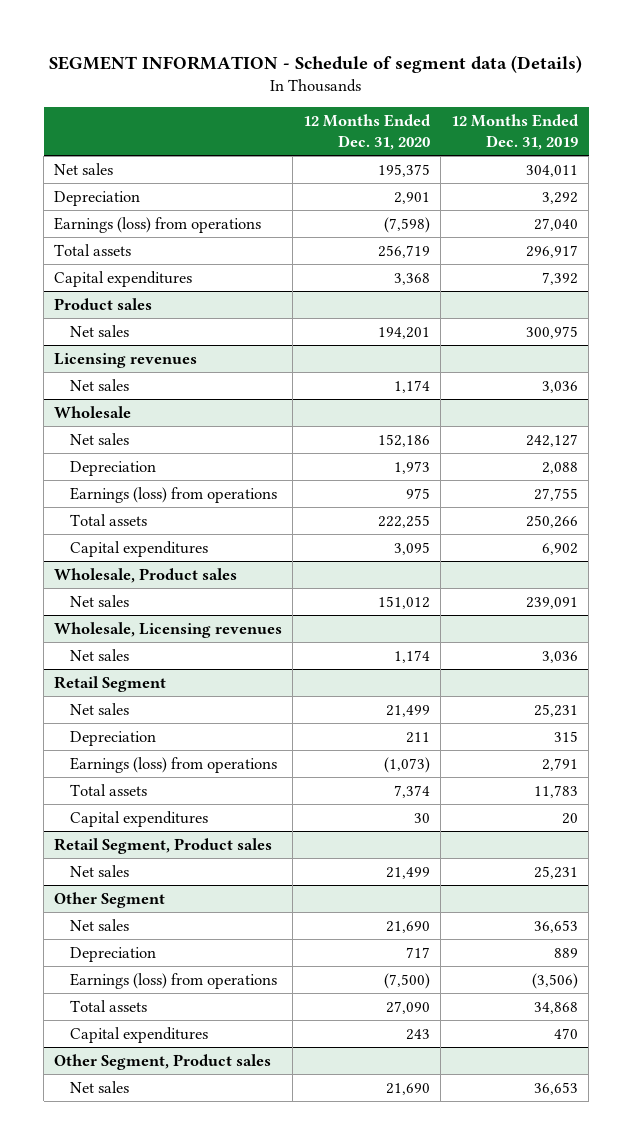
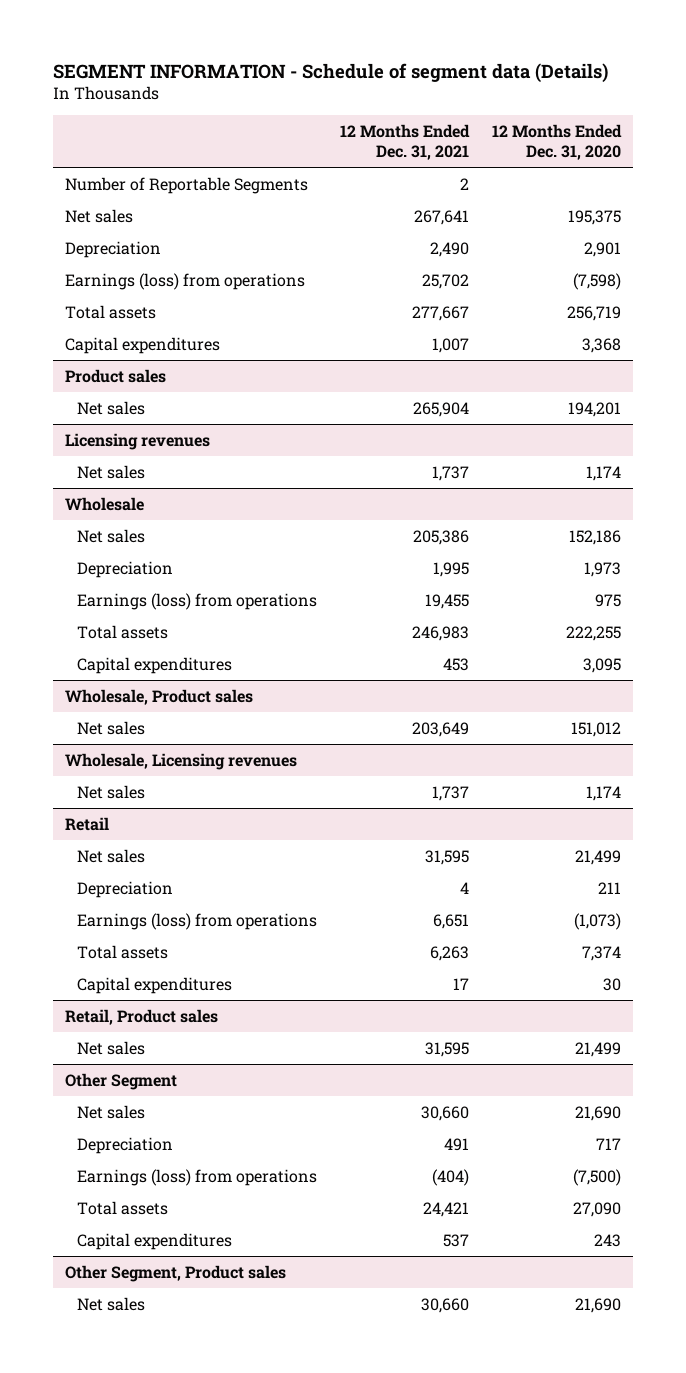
- | 12 Months Ended Dec. 31, 2020 | 12 Months Ended Dec. 31, 2019
+ | 12 Months Ended Dec. 31, 2021 | 12 Months Ended Dec. 31, 2020
+ Number of Reportable Segments | 2 |
- Retail Segment
+ Retail
- Retail Segment, Product sales
+ Retail, Product sales

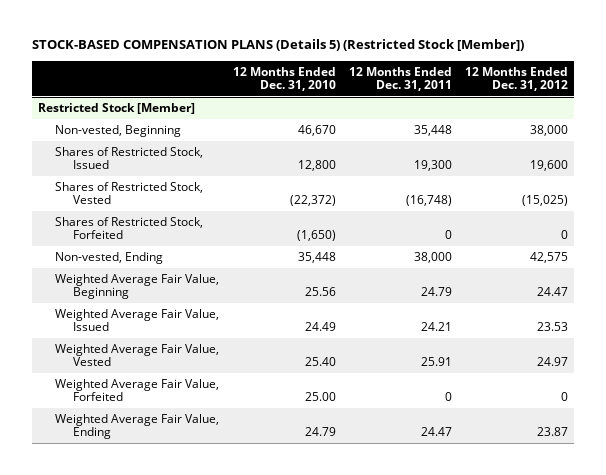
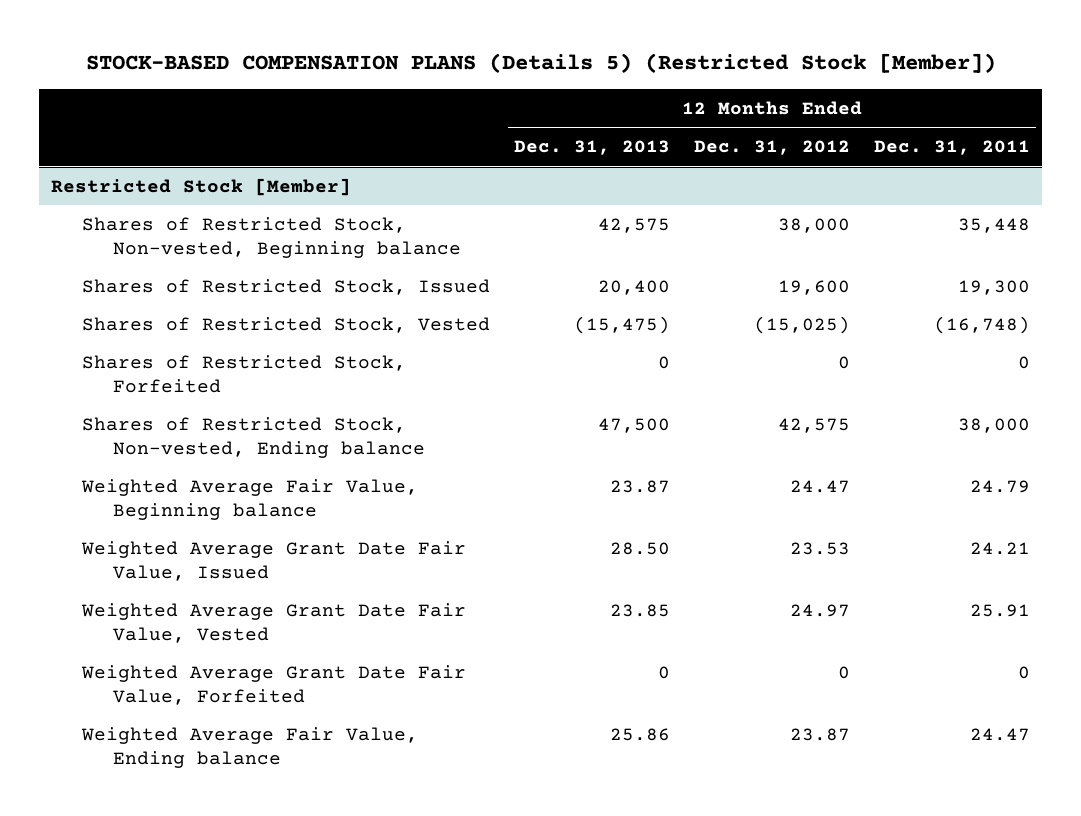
- | 12 Months Ended Dec. 31, 2010 | 12 Months Ended Dec. 31, 2011 | 12 Months Ended Dec. 31, 2012
+ | 12 Months Ended Dec. 31, 2013 | 12 Months Ended Dec. 31, 2012 | 12 Months Ended Dec. 31, 2011
@ Restricted Stock [Member]
- Non-vested, Beginning | 46,670 | 35,448 | 38,000
+ Shares of Restricted Stock, Non-vested, Beginning balance | 42,575 | 38,000 | 35,448
- Non-vested, Ending | 35,448 | 38,000 | 42,575
- Weighted Average Fair Value, Beginning | 25.56 | 24.79 | 24.47
- Weighted Average Fair Value, Issued | 24.49 | 24.21 | 23.53
- Weighted Average Fair Value, Vested | 25.40 | 25.91 | 24.97
- Weighted Average Fair Value, Forfeited | 25.00 | 0 | 0
- Weighted Average Fair Value, Ending | 24.79 | 24.47 | 23.87
+ Shares of Restricted Stock, Non-vested, Ending balance | 47,500 | 42,575 | 38,000
+ Weighted Average Fair Value, Beginning balance | 23.87 | 24.47 | 24.79
+ Weighted Average Grant Date Fair Value, Issued | 28.50 | 23.53 | 24.21
+ Weighted Average Grant Date Fair Value, Vested | 23.85 | 24.97 | 25.91
+ Weighted Average Grant Date Fair Value, Forfeited | 0 | 0 | 0
+ Weighted Average Fair Value, Ending balance | 25.86 | 23.87 | 24.47

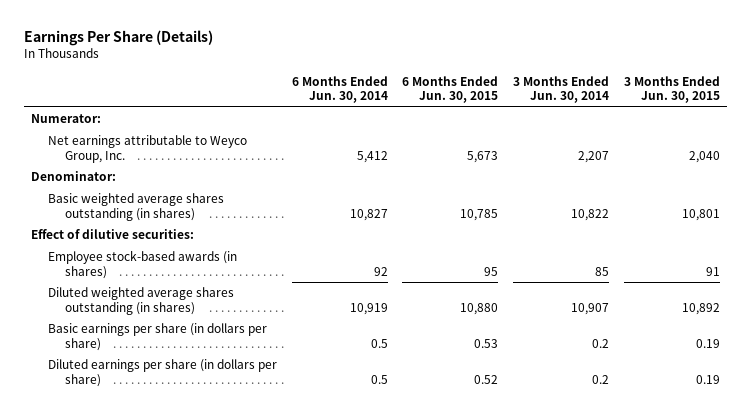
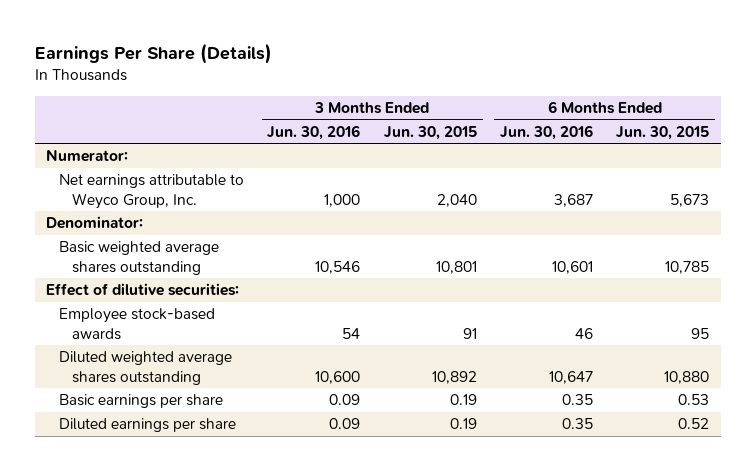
- | 6 Months Ended Jun. 30, 2014 | 6 Months Ended Jun. 30, 2015 | 3 Months Ended Jun. 30, 2014 | 3 Months Ended Jun. 30, 2015
+ | 3 Months Ended Jun. 30, 2016 | 3 Months Ended Jun. 30, 2015 | 6 Months Ended Jun. 30, 2016 | 6 Months Ended Jun. 30, 2015
- Basic weighted average shares outstanding (in shares) | 10,827 | 10,785 | 10,822 | 10,801
+ Basic weighted average shares outstanding | 10,546 | 10,801 | 10,601 | 10,785
- Employee stock-based awards (in shares) | 92 | 95 | 85 | 91
- Diluted weighted average shares outstanding (in shares) | 10,919 | 10,880 | 10,907 | 10,892
- Basic earnings per share (in dollars per share) | 0.5 | 0.53 | 0.2 | 0.19
- Diluted earnings per share (in dollars per share) | 0.5 | 0.52 | 0.2 | 0.19
+ Employee stock-based awards | 54 | 91 | 46 | 95
+ Diluted weighted average shares outstanding | 10,600 | 10,892 | 10,647 | 10,880
+ Basic earnings per share | 0.09 | 0.19 | 0.35 | 0.53
+ Diluted earnings per share | 0.09 | 0.19 | 0.35 | 0.52

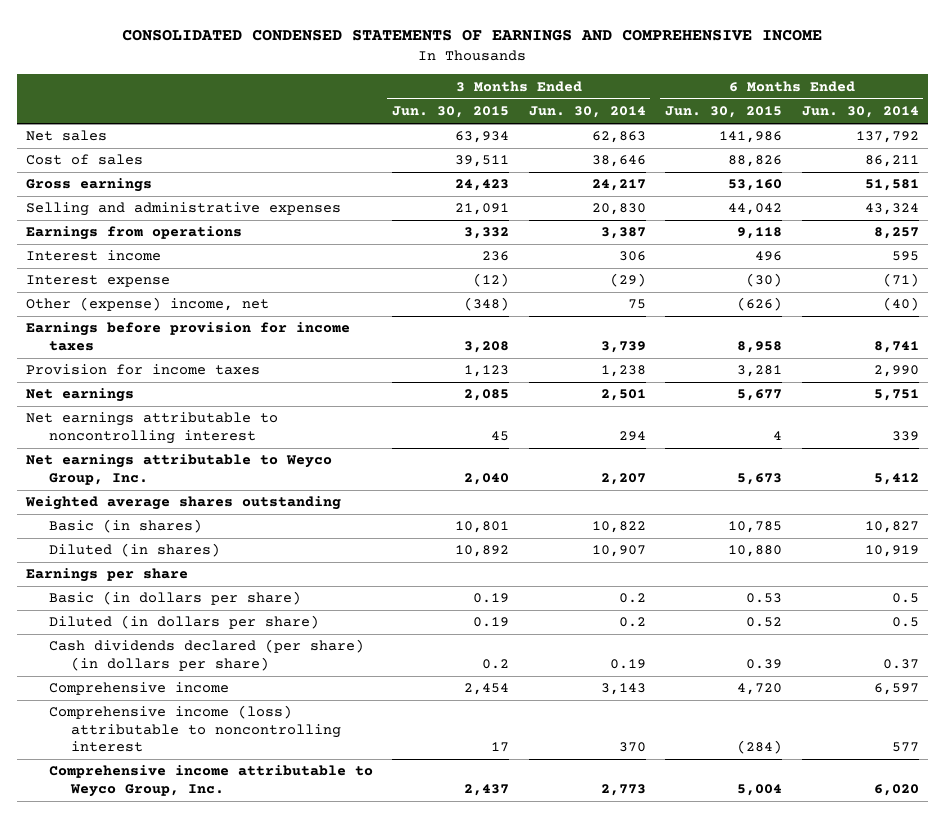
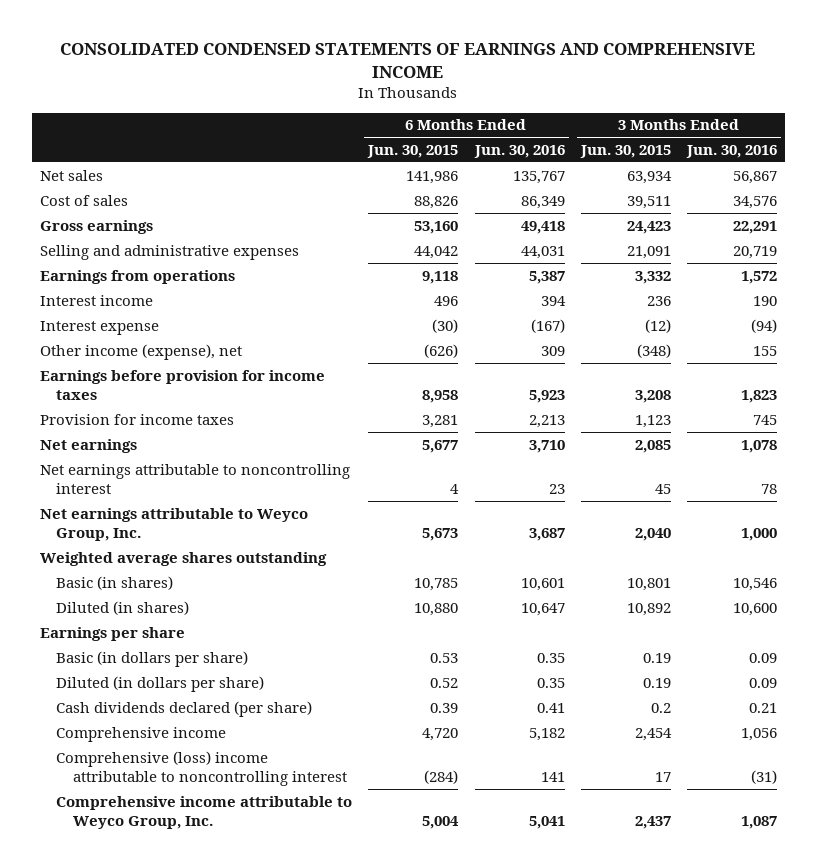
- | 3 Months Ended Jun. 30, 2015 | 3 Months Ended Jun. 30, 2014 | 6 Months Ended Jun. 30, 2015 | 6 Months Ended Jun. 30, 2014
+ | 6 Months Ended Jun. 30, 2015 | 6 Months Ended Jun. 30, 2016 | 3 Months Ended Jun. 30, 2015 | 3 Months Ended Jun. 30, 2016
- Other (expense) income, net | (348) | 75 | (626) | (40)
+ Other income (expense), net | (626) | 309 | (348) | 155
- Cash dividends declared (per share) (in dollars per share) | 0.2 | 0.19 | 0.39 | 0.37
+ Cash dividends declared (per share) | 0.39 | 0.41 | 0.2 | 0.21
- Comprehensive income (loss) attributable to noncontrolling interest | 17 | 370 | (284) | 577
+ Comprehensive (loss) income attributable to noncontrolling interest | (284) | 141 | 17 | (31)

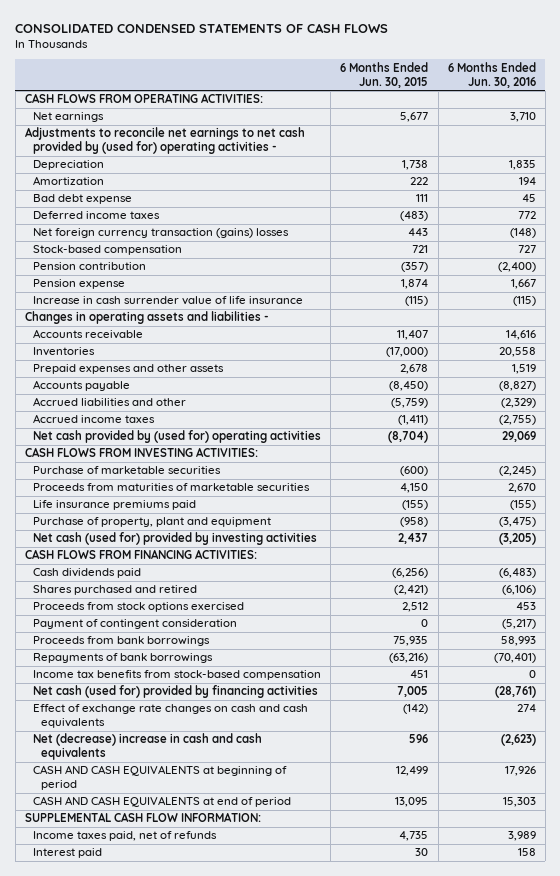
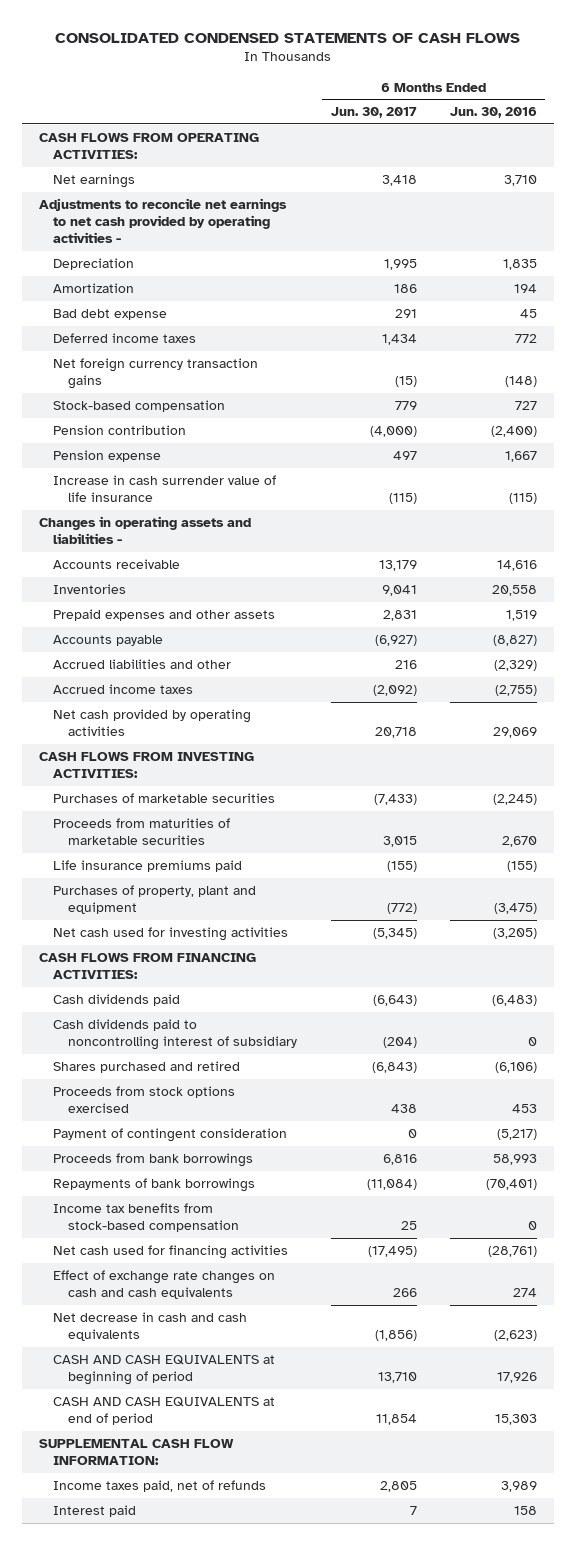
- | 6 Months Ended Jun. 30, 2015 | 6 Months Ended Jun. 30, 2016
+ | 6 Months Ended Jun. 30, 2017 | 6 Months Ended Jun. 30, 2016
- Adjustments to reconcile net earnings to net cash provided by (used for) operating activities -
+ Adjustments to reconcile net earnings to net cash provided by operating activities -
- Net foreign currency transaction (gains) losses | 443 | (148)
+ Net foreign currency transaction gains | (15) | (148)
- Net cash provided by (used for) operating activities | (8,704) | 29,069
+ Net cash provided by operating activities | 20,718 | 29,069
- Purchase of marketable securities | (600) | (2,245)
+ Purchases of marketable securities | (7,433) | (2,245)
- Purchase of property, plant and equipment | (958) | (3,475)
- Net cash (used for) provided by investing activities | 2,437 | (3,205)
+ Purchases of property, plant and equipment | (772) | (3,475)
+ Net cash used for investing activities | (5,345) | (3,205)
+ Cash dividends paid to noncontrolling interest of subsidiary | (204) | 0
- Net cash (used for) provided by financing activities | 7,005 | (28,761)
+ Net cash used for financing activities | (17,495) | (28,761)
- Net (decrease) increase in cash and cash equivalents | 596 | (2,623)
+ Net decrease in cash and cash equivalents | (1,856) | (2,623)

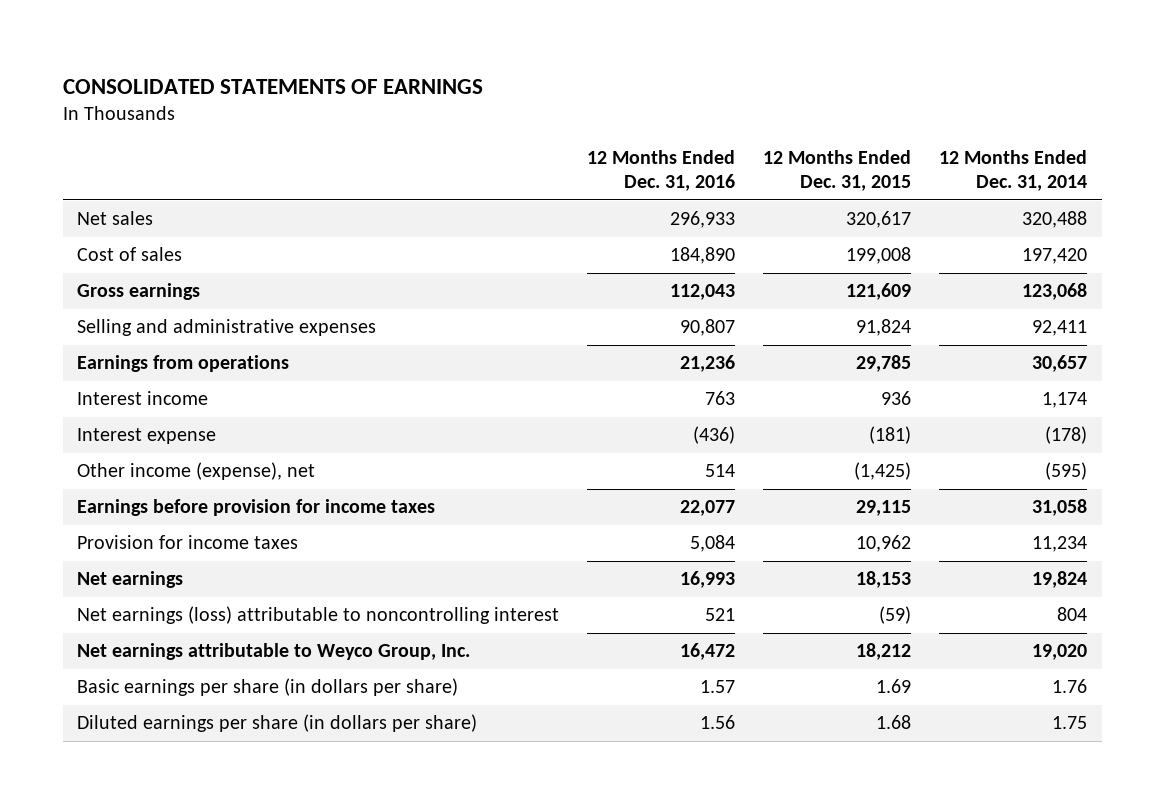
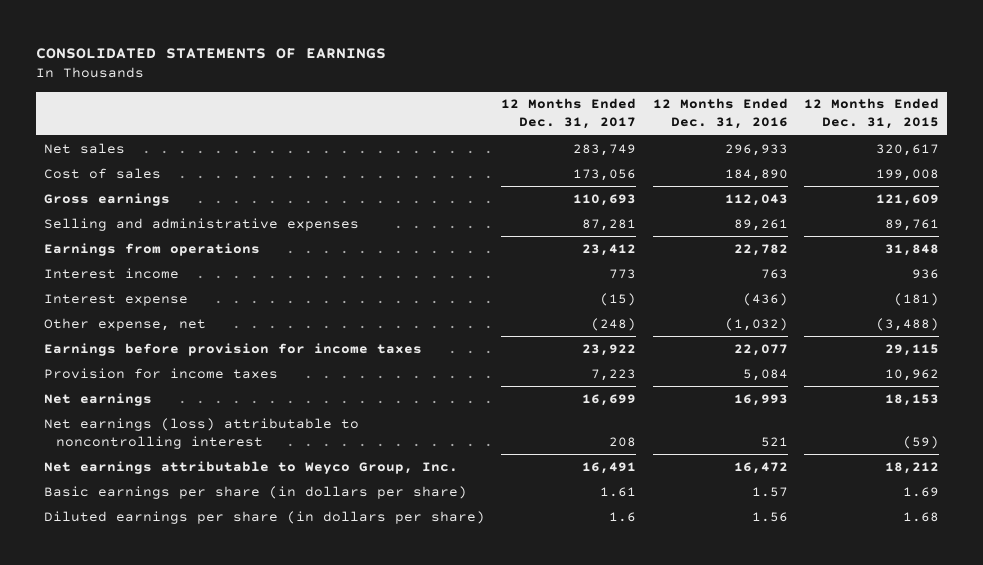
- | 12 Months Ended Dec. 31, 2016 | 12 Months Ended Dec. 31, 2015 | 12 Months Ended Dec. 31, 2014
+ | 12 Months Ended Dec. 31, 2017 | 12 Months Ended Dec. 31, 2016 | 12 Months Ended Dec. 31, 2015
- Selling and administrative expenses | 90,807 | 91,824 | 92,411
- Earnings from operations | 21,236 | 29,785 | 30,657
+ Selling and administrative expenses | 87,281 | 89,261 | 89,761
+ Earnings from operations | 23,412 | 22,782 | 31,848
- Other income (expense), net | 514 | (1,425) | (595)
+ Other expense, net | (248) | (1,032) | (3,488)

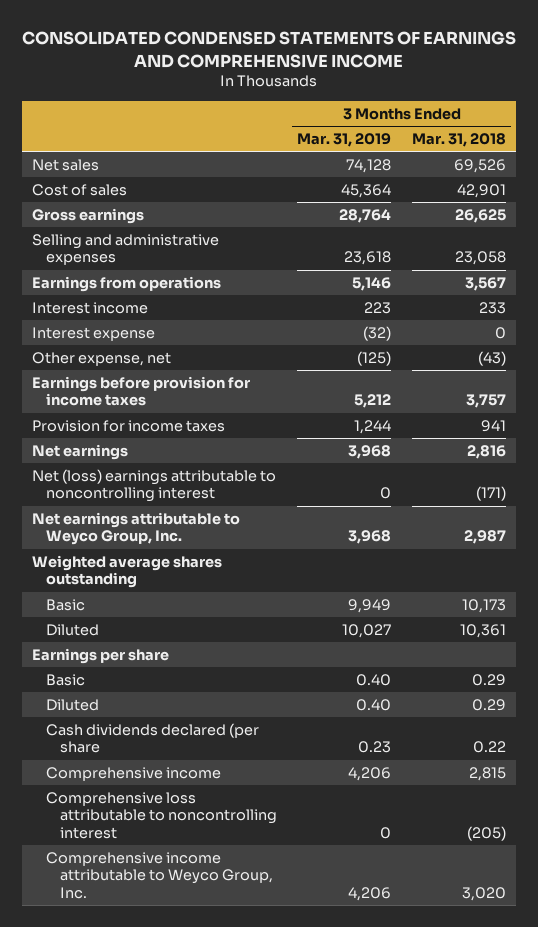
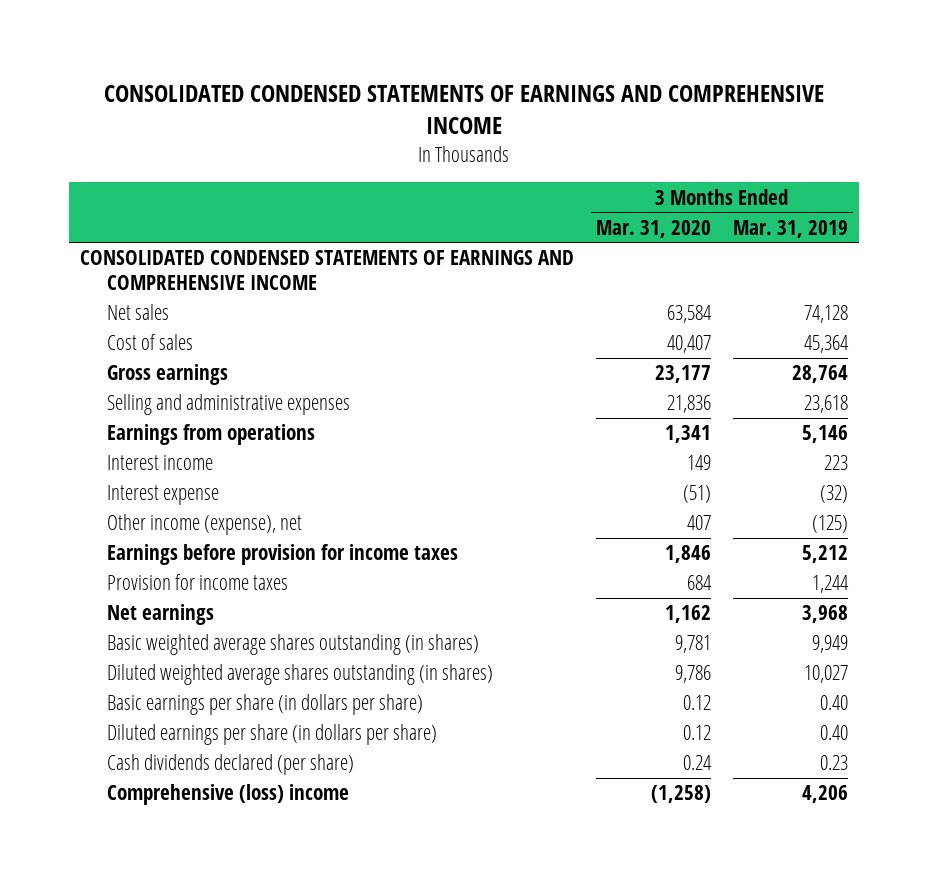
- | 3 Months Ended Mar. 31, 2019 | 3 Months Ended Mar. 31, 2018
+ | 3 Months Ended Mar. 31, 2020 | 3 Months Ended Mar. 31, 2019
+ CONSOLIDATED CONDENSED STATEMENTS OF EARNINGS AND COMPREHENSIVE INCOME
- Other expense, net | (125) | (43)
+ Other income (expense), net | 407 | (125)
- Net (loss) earnings attributable to noncontrolling interest | 0 | (171)
- Net earnings attributable to Weyco Group, Inc. | 3,968 | 2,987
- Weighted average shares outstanding
- Basic | 9,949 | 10,173
- Diluted | 10,027 | 10,361
- Earnings per share
- Basic | 0.40 | 0.29
- Diluted | 0.40 | 0.29
- Cash dividends declared (per share | 0.23 | 0.22
- Comprehensive income | 4,206 | 2,815
- Comprehensive loss attributable to noncontrolling interest | 0 | (205)
- Comprehensive income attributable to Weyco Group, Inc. | 4,206 | 3,020
+ Basic weighted average shares outstanding (in shares) | 9,781 | 9,949
+ Diluted weighted average shares outstanding (in shares) | 9,786 | 10,027
+ Basic earnings per share (in dollars per share) | 0.12 | 0.40
+ Diluted earnings per share (in dollars per share) | 0.12 | 0.40
+ Cash dividends declared (per share) | 0.24 | 0.23
+ Comprehensive (loss) income | (1,258) | 4,206

